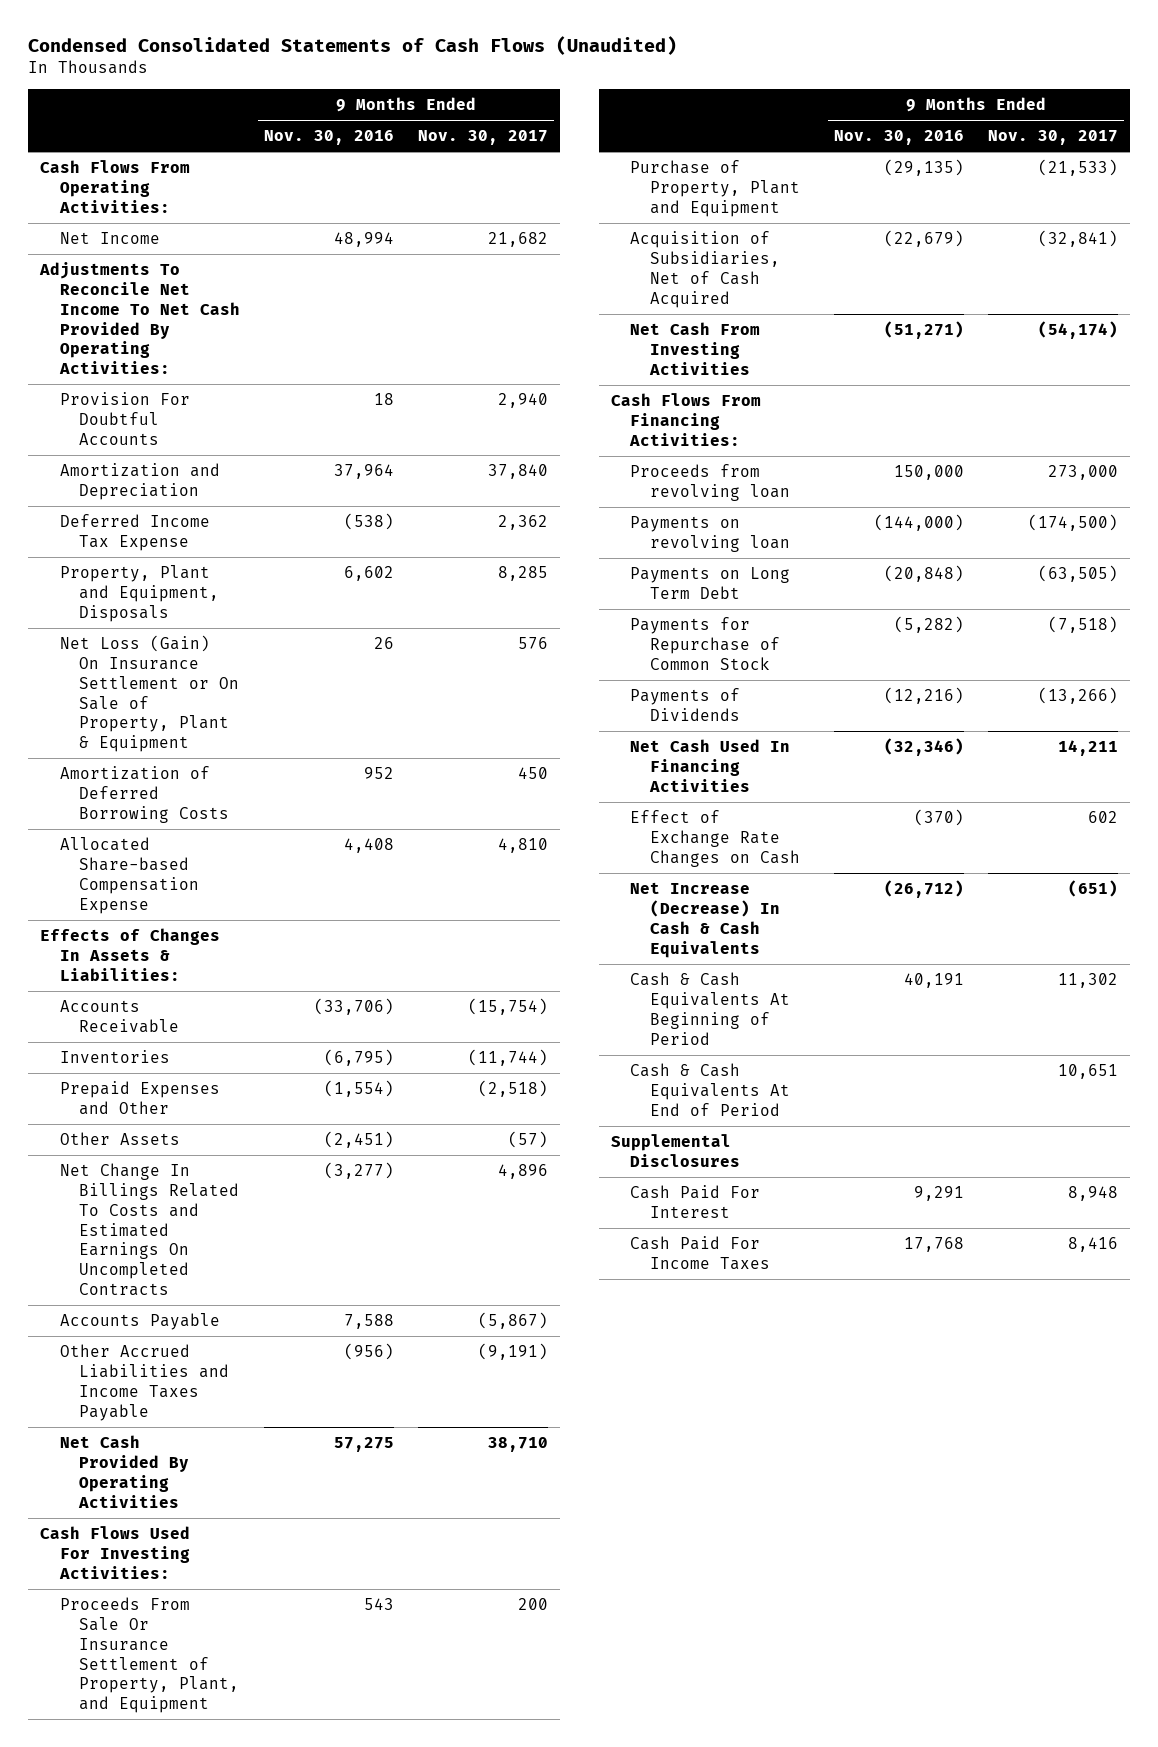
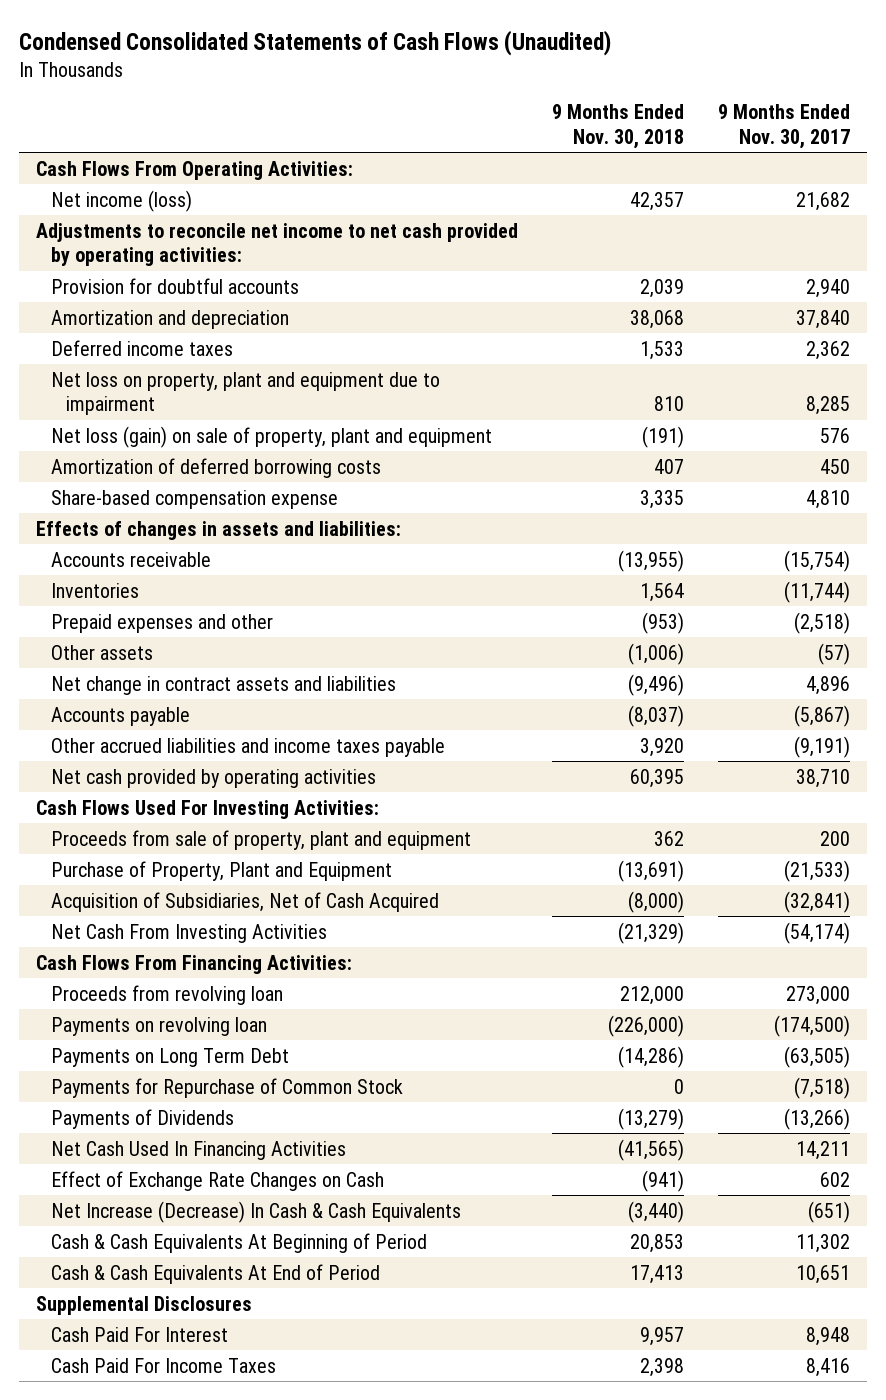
- | 9 Months Ended Nov. 30, 2016 | 9 Months Ended Nov. 30, 2017
+ | 9 Months Ended Nov. 30, 2018 | 9 Months Ended Nov. 30, 2017
- Net Income | 48,994 | 21,682
- Adjustments To Reconcile Net Income To Net Cash Provided By Operating Activities:
- Provision For Doubtful Accounts | 18 | 2,940
- Amortization and Depreciation | 37,964 | 37,840
- Deferred Income Tax Expense | (538) | 2,362
- Property, Plant and Equipment, Disposals | 6,602 | 8,285
- Net Loss (Gain) On Insurance Settlement or On Sale of Property, Plant & Equipment | 26 | 576
- Amortization of Deferred Borrowing Costs | 952 | 450
- Allocated Share-based Compensation Expense | 4,408 | 4,810
- Effects of Changes In Assets & Liabilities:
- Accounts Receivable | (33,706) | (15,754)
+ Net income (loss) | 42,357 | 21,682
+ Adjustments to reconcile net income to net cash provided by operating activities:
+ Provision for doubtful accounts | 2,039 | 2,940
+ Amortization and depreciation | 38,068 | 37,840
+ Deferred income taxes | 1,533 | 2,362
+ Net loss on property, plant and equipment due to impairment | 810 | 8,285
+ Net loss (gain) on sale of property, plant and equipment | (191) | 576
+ Amortization of deferred borrowing costs | 407 | 450
+ Share-based compensation expense | 3,335 | 4,810
+ Effects of changes in assets and liabilities:
+ Accounts receivable | (13,955) | (15,754)
- Prepaid Expenses and Other | (1,554) | (2,518)
- Other Assets | (2,451) | (57)
- Net Change In Billings Related To Costs and Estimated Earnings On Uncompleted Contracts | (3,277) | 4,896
- Accounts Payable | 7,588 | (5,867)
- Other Accrued Liabilities and Income Taxes Payable | (956) | (9,191)
- Net Cash Provided By Operating Activities | 57,275 | 38,710
+ Prepaid expenses and other | (953) | (2,518)
+ Other assets | (1,006) | (57)
+ Net change in contract assets and liabilities | (9,496) | 4,896
+ Accounts payable | (8,037) | (5,867)
+ Other accrued liabilities and income taxes payable | 3,920 | (9,191)
+ Net cash provided by operating activities | 60,395 | 38,710
- Proceeds From Sale Or Insurance Settlement of Property, Plant, and Equipment | 543 | 200
+ Proceeds from sale of property, plant and equipment | 362 | 200

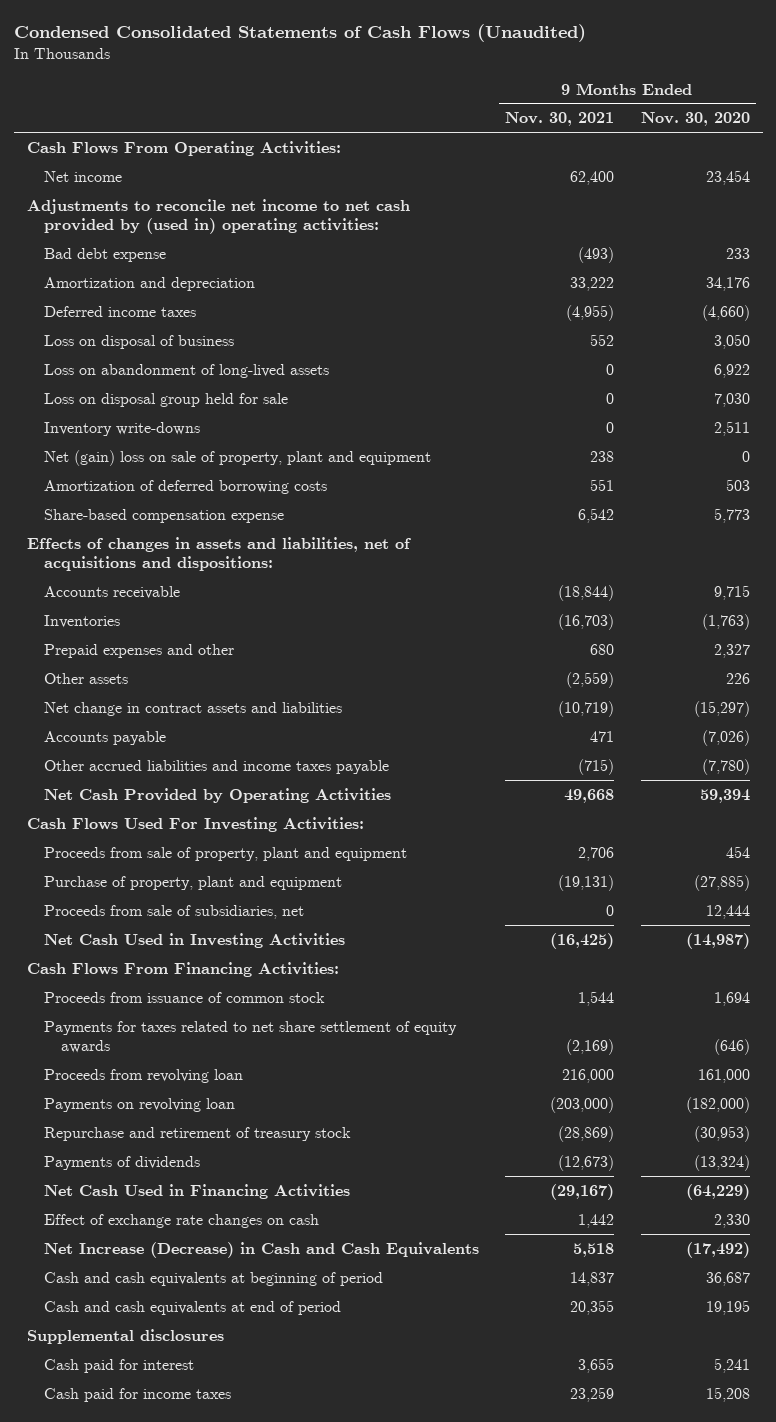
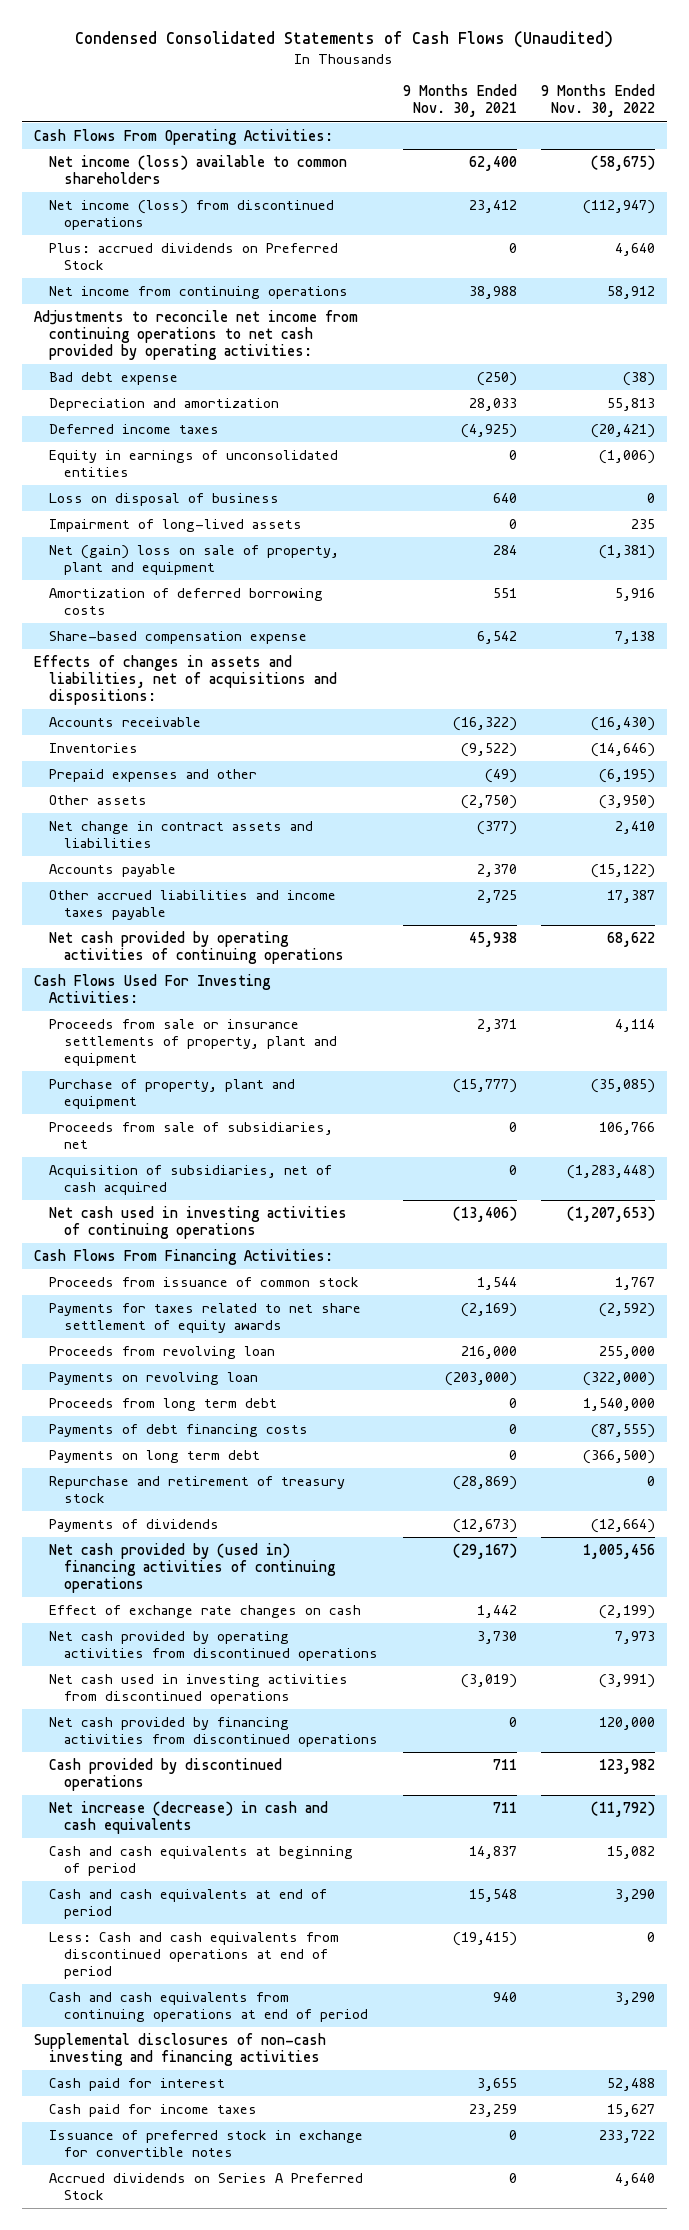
- | 9 Months Ended Nov. 30, 2021 | 9 Months Ended Nov. 30, 2020
+ | 9 Months Ended Nov. 30, 2021 | 9 Months Ended Nov. 30, 2022
- Net income | 62,400 | 23,454
- Adjustments to reconcile net income to net cash provided by (used in) operating activities:
- Bad debt expense | (493) | 233
- Amortization and depreciation | 33,222 | 34,176
- Deferred income taxes | (4,955) | (4,660)
- Loss on disposal of business | 552 | 3,050
- Loss on abandonment of long-lived assets | 0 | 6,922
- Loss on disposal group held for sale | 0 | 7,030
- Inventory write-downs | 0 | 2,511
- Net (gain) loss on sale of property, plant and equipment | 238 | 0
+ Net income (loss) available to common shareholders | 62,400 | (58,675)
+ Net income (loss) from discontinued operations | 23,412 | (112,947)
+ Plus: accrued dividends on Preferred Stock | 0 | 4,640
+ Net income from continuing operations | 38,988 | 58,912
+ Adjustments to reconcile net income from continuing operations to net cash provided by operating activities:
+ Bad debt expense | (250) | (38)
+ Depreciation and amortization | 28,033 | 55,813
+ Deferred income taxes | (4,925) | (20,421)
+ Equity in earnings of unconsolidated entities | 0 | (1,006)
+ Loss on disposal of business | 640 | 0
+ Impairment of long-lived assets | 0 | 235
+ Net (gain) loss on sale of property, plant and equipment | 284 | (1,381)
- Accounts receivable | (18,844) | 9,715
- Inventories | (16,703) | (1,763)
- Prepaid expenses and other | 680 | 2,327
- Other assets | (2,559) | 226
- Net change in contract assets and liabilities | (10,719) | (15,297)
- Accounts payable | 471 | (7,026)
- Other accrued liabilities and income taxes payable | (715) | (7,780)
- Net Cash Provided by Operating Activities | 49,668 | 59,394
+ Accounts receivable | (16,322) | (16,430)
+ Inventories | (9,522) | (14,646)
+ Prepaid expenses and other | (49) | (6,195)
+ Other assets | (2,750) | (3,950)
+ Net change in contract assets and liabilities | (377) | 2,410
+ Accounts payable | 2,370 | (15,122)
+ Other accrued liabilities and income taxes payable | 2,725 | 17,387
+ Net cash provided by operating activities of continuing operations | 45,938 | 68,622
- Proceeds from sale of property, plant and equipment | 2,706 | 454
- Purchase of property, plant and equipment | (19,131) | (27,885)
+ Proceeds from sale or insurance settlements of property, plant and equipment | 2,371 | 4,114
+ Purchase of property, plant and equipment | (15,777) | (35,085)
- Net Cash Used in Investing Activities | (16,425) | (14,987)
+ Acquisition of subsidiaries, net of cash acquired | 0 | (1,283,448)
+ Net cash used in investing activities of continuing operations | (13,406) | (1,207,653)
+ Proceeds from long term debt | 0 | 1,540,000
+ Payments of debt financing costs | 0 | (87,555)
+ Payments on long term debt | 0 | (366,500)
- Net Cash Used in Financing Activities | (29,167) | (64,229)
+ Net cash provided by (used in) financing activities of continuing operations | (29,167) | 1,005,456
- Net Increase (Decrease) in Cash and Cash Equivalents | 5,518 | (17,492)
+ Net cash provided by operating activities from discontinued operations | 3,730 | 7,973
+ Net cash used in investing activities from discontinued operations | (3,019) | (3,991)
+ Net cash provided by financing activities from discontinued operations | 0 | 120,000
+ Cash provided by discontinued operations | 711 | 123,982
+ Net increase (decrease) in cash and cash equivalents | 711 | (11,792)
- Cash and cash equivalents at end of period | 20,355 | 19,195
- Supplemental disclosures
+ Cash and cash equivalents at end of period | 15,548 | 3,290
+ Less: Cash and cash equivalents from discontinued operations at end of period | (19,415) | 0
+ Cash and cash equivalents from continuing operations at end of period | 940 | 3,290
+ Supplemental disclosures of non-cash investing and financing activities
+ Issuance of preferred stock in exchange for convertible notes | 0 | 233,722
+ Accrued dividends on Series A Preferred Stock | 0 | 4,640

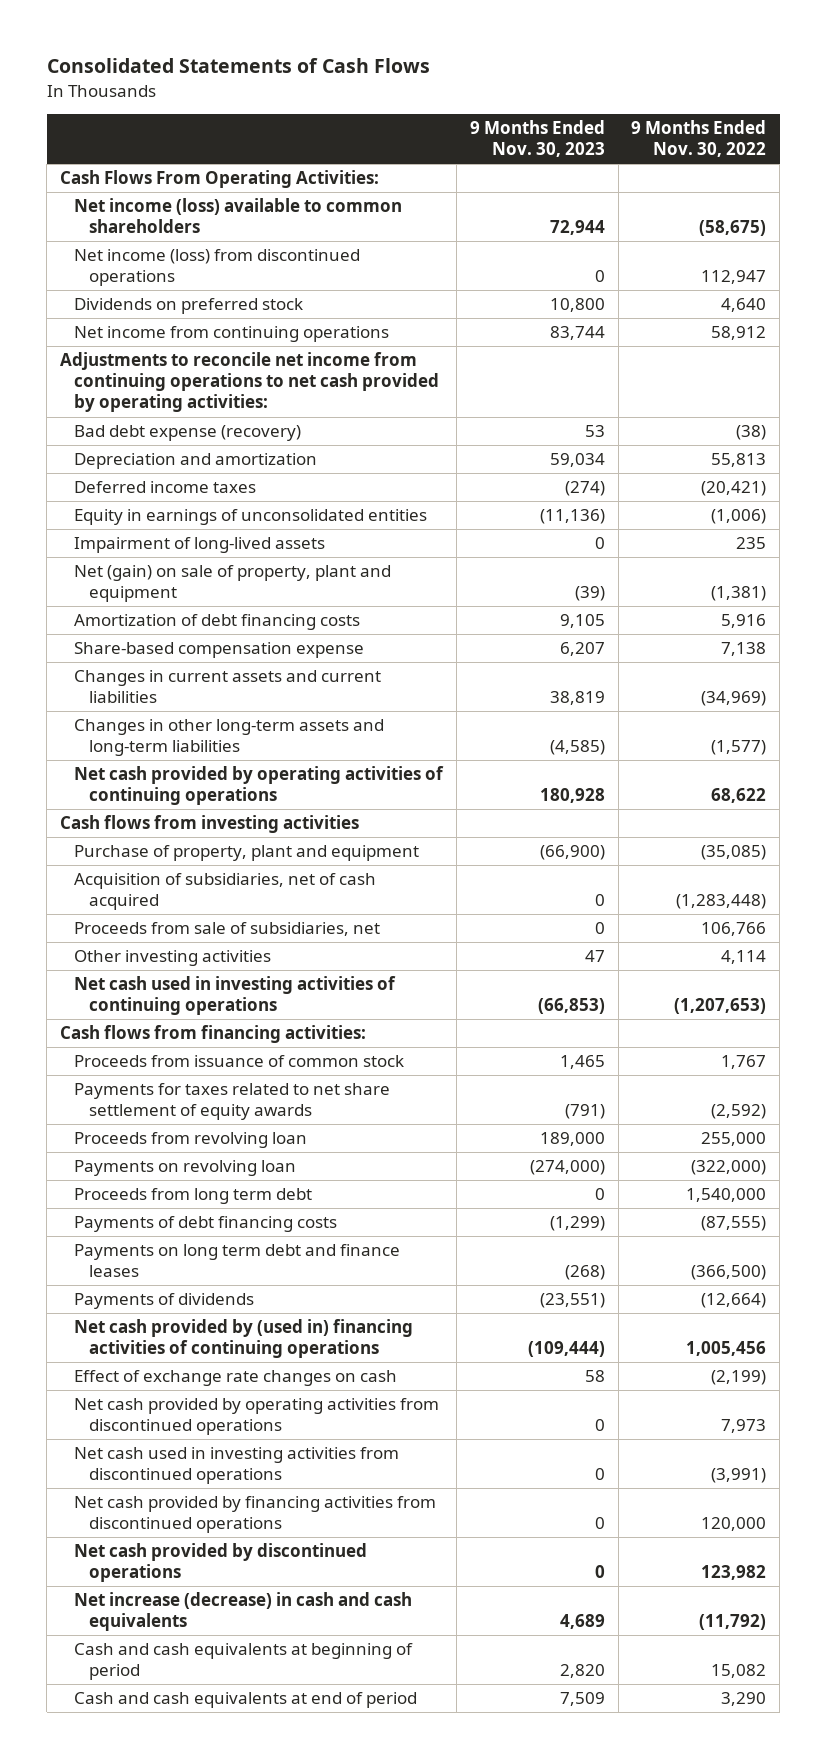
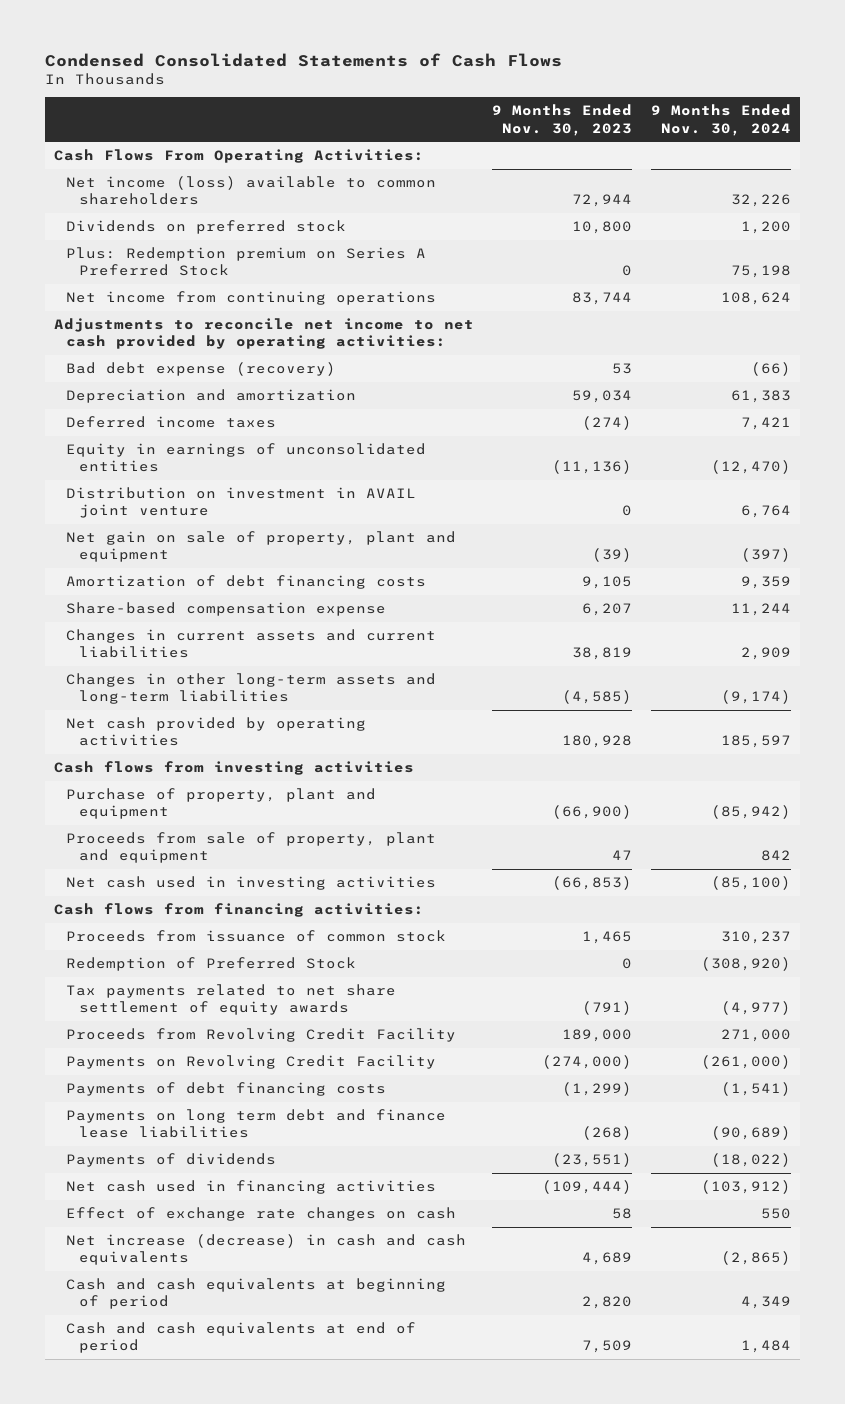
- Consolidated Statements of Cash Flows
+ Condensed Consolidated Statements of Cash Flows
- | 9 Months Ended Nov. 30, 2023 | 9 Months Ended Nov. 30, 2022
+ | 9 Months Ended Nov. 30, 2023 | 9 Months Ended Nov. 30, 2024
- Net income (loss) from discontinued operations | 0 | 112,947
+ Plus: Redemption premium on Series A Preferred Stock | 0 | 75,198
- Adjustments to reconcile net income from continuing operations to net cash provided by operating activities:
+ Adjustments to reconcile net income to net cash provided by operating activities:
- Impairment of long-lived assets | 0 | 235
- Net (gain) on sale of property, plant and equipment | (39) | (1,381)
+ Distribution on investment in AVAIL joint venture | 0 | 6,764
+ Net gain on sale of property, plant and equipment | (39) | (397)
- Net cash provided by operating activities of continuing operations | 180,928 | 68,622
+ Net cash provided by operating activities | 180,928 | 185,597
- Acquisition of subsidiaries, net of cash acquired | 0 | (1,283,448)
- Proceeds from sale of subsidiaries, net | 0 | 106,766
- Other investing activities | 47 | 4,114
- Net cash used in investing activities of continuing operations | (66,853) | (1,207,653)
+ Proceeds from sale of property, plant and equipment | 47 | 842
+ Net cash used in investing activities | (66,853) | (85,100)
- Payments for taxes related to net share settlement of equity awards | (791) | (2,592)
- Proceeds from revolving loan | 189,000 | 255,000
- Payments on revolving loan | (274,000) | (322,000)
- Proceeds from long term debt | 0 | 1,540,000
+ Redemption of Preferred Stock | 0 | (308,920)
+ Tax payments related to net share settlement of equity awards | (791) | (4,977)
+ Proceeds from Revolving Credit Facility | 189,000 | 271,000
+ Payments on Revolving Credit Facility | (274,000) | (261,000)
- Payments on long term debt and finance leases | (268) | (366,500)
+ Payments on long term debt and finance lease liabilities | (268) | (90,689)
- Net cash provided by (used in) financing activities of continuing operations | (109,444) | 1,005,456
+ Net cash used in financing activities | (109,444) | (103,912)
- Net cash provided by operating activities from discontinued operations | 0 | 7,973
- Net cash used in investing activities from discontinued operations | 0 | (3,991)
- Net cash provided by financing activities from discontinued operations | 0 | 120,000
- Net cash provided by discontinued operations | 0 | 123,982

